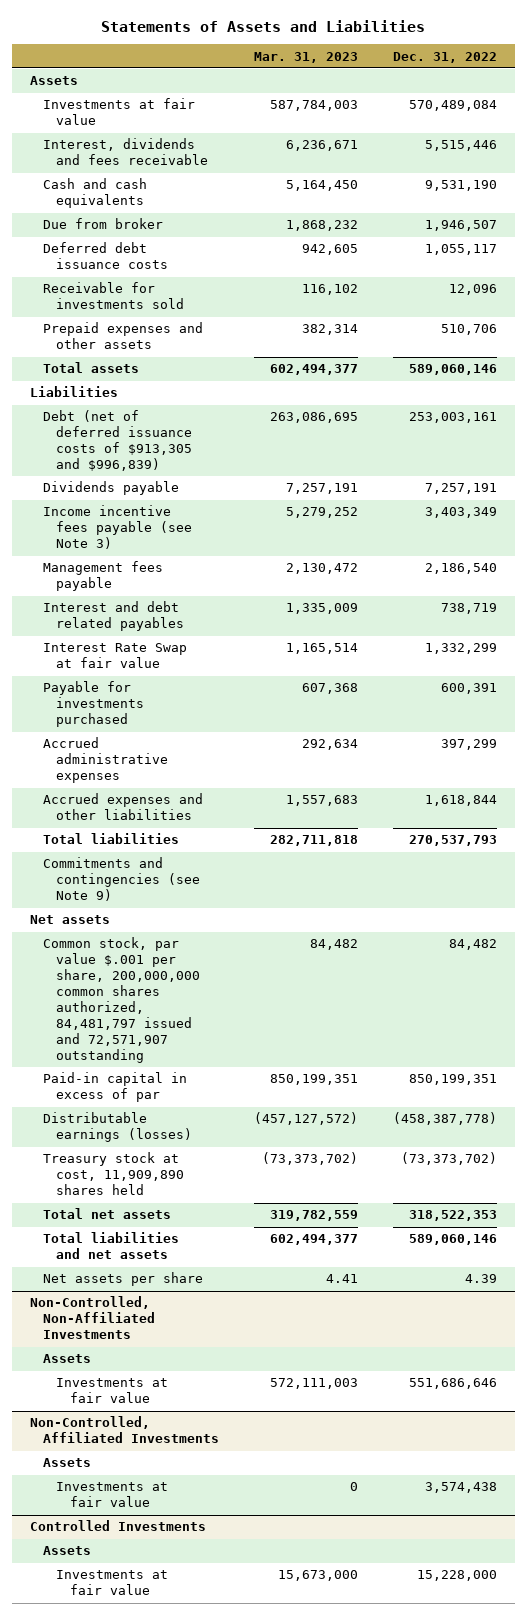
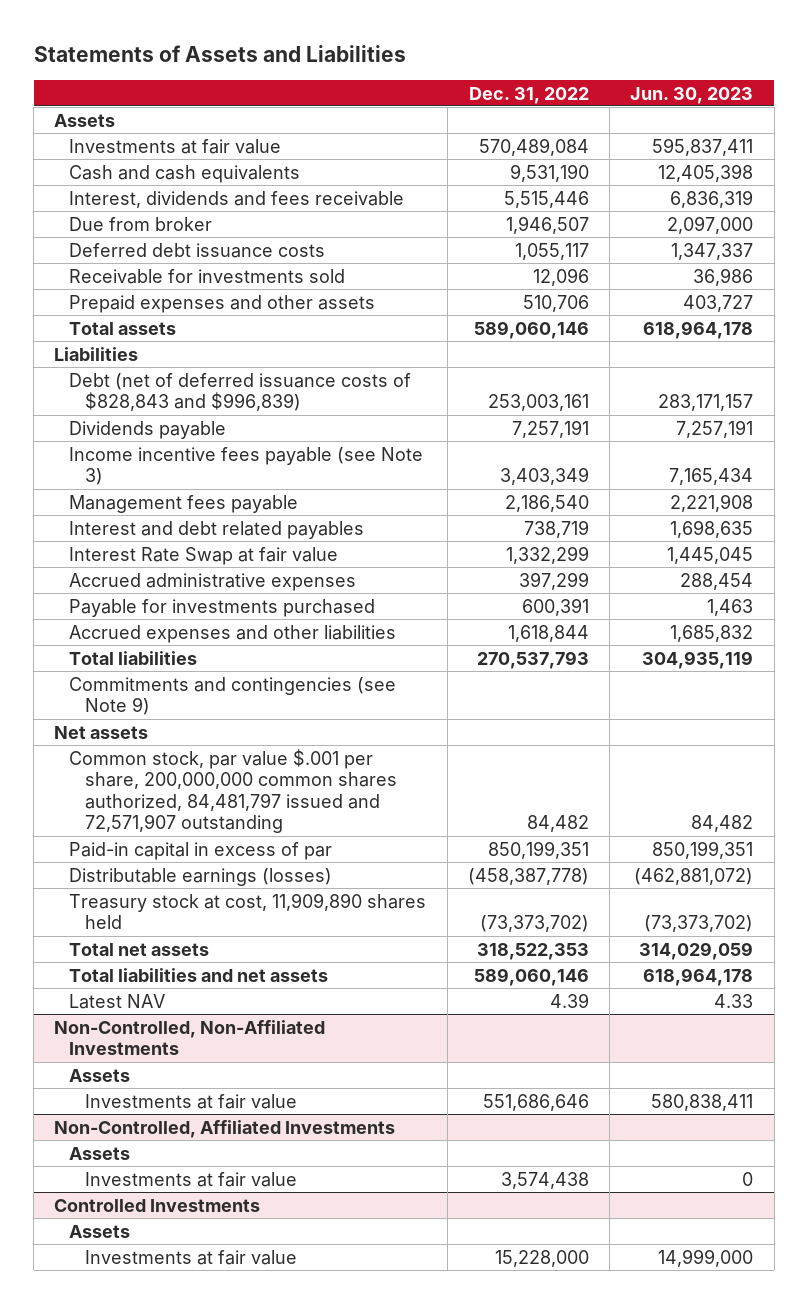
- | Mar. 31, 2023 | Dec. 31, 2022
+ | Dec. 31, 2022 | Jun. 30, 2023
moved down: Interest, dividends and fees receivable | 5,515,446 | 6,836,319
- Debt (net of deferred issuance costs of $913,305 and $996,839) | 263,086,695 | 253,003,161
+ Debt (net of deferred issuance costs of $828,843 and $996,839) | 253,003,161 | 283,171,157
moved down: Payable for investments purchased | 600,391 | 1,463
- Net assets per share | 4.41 | 4.39
+ Latest NAV | 4.39 | 4.33

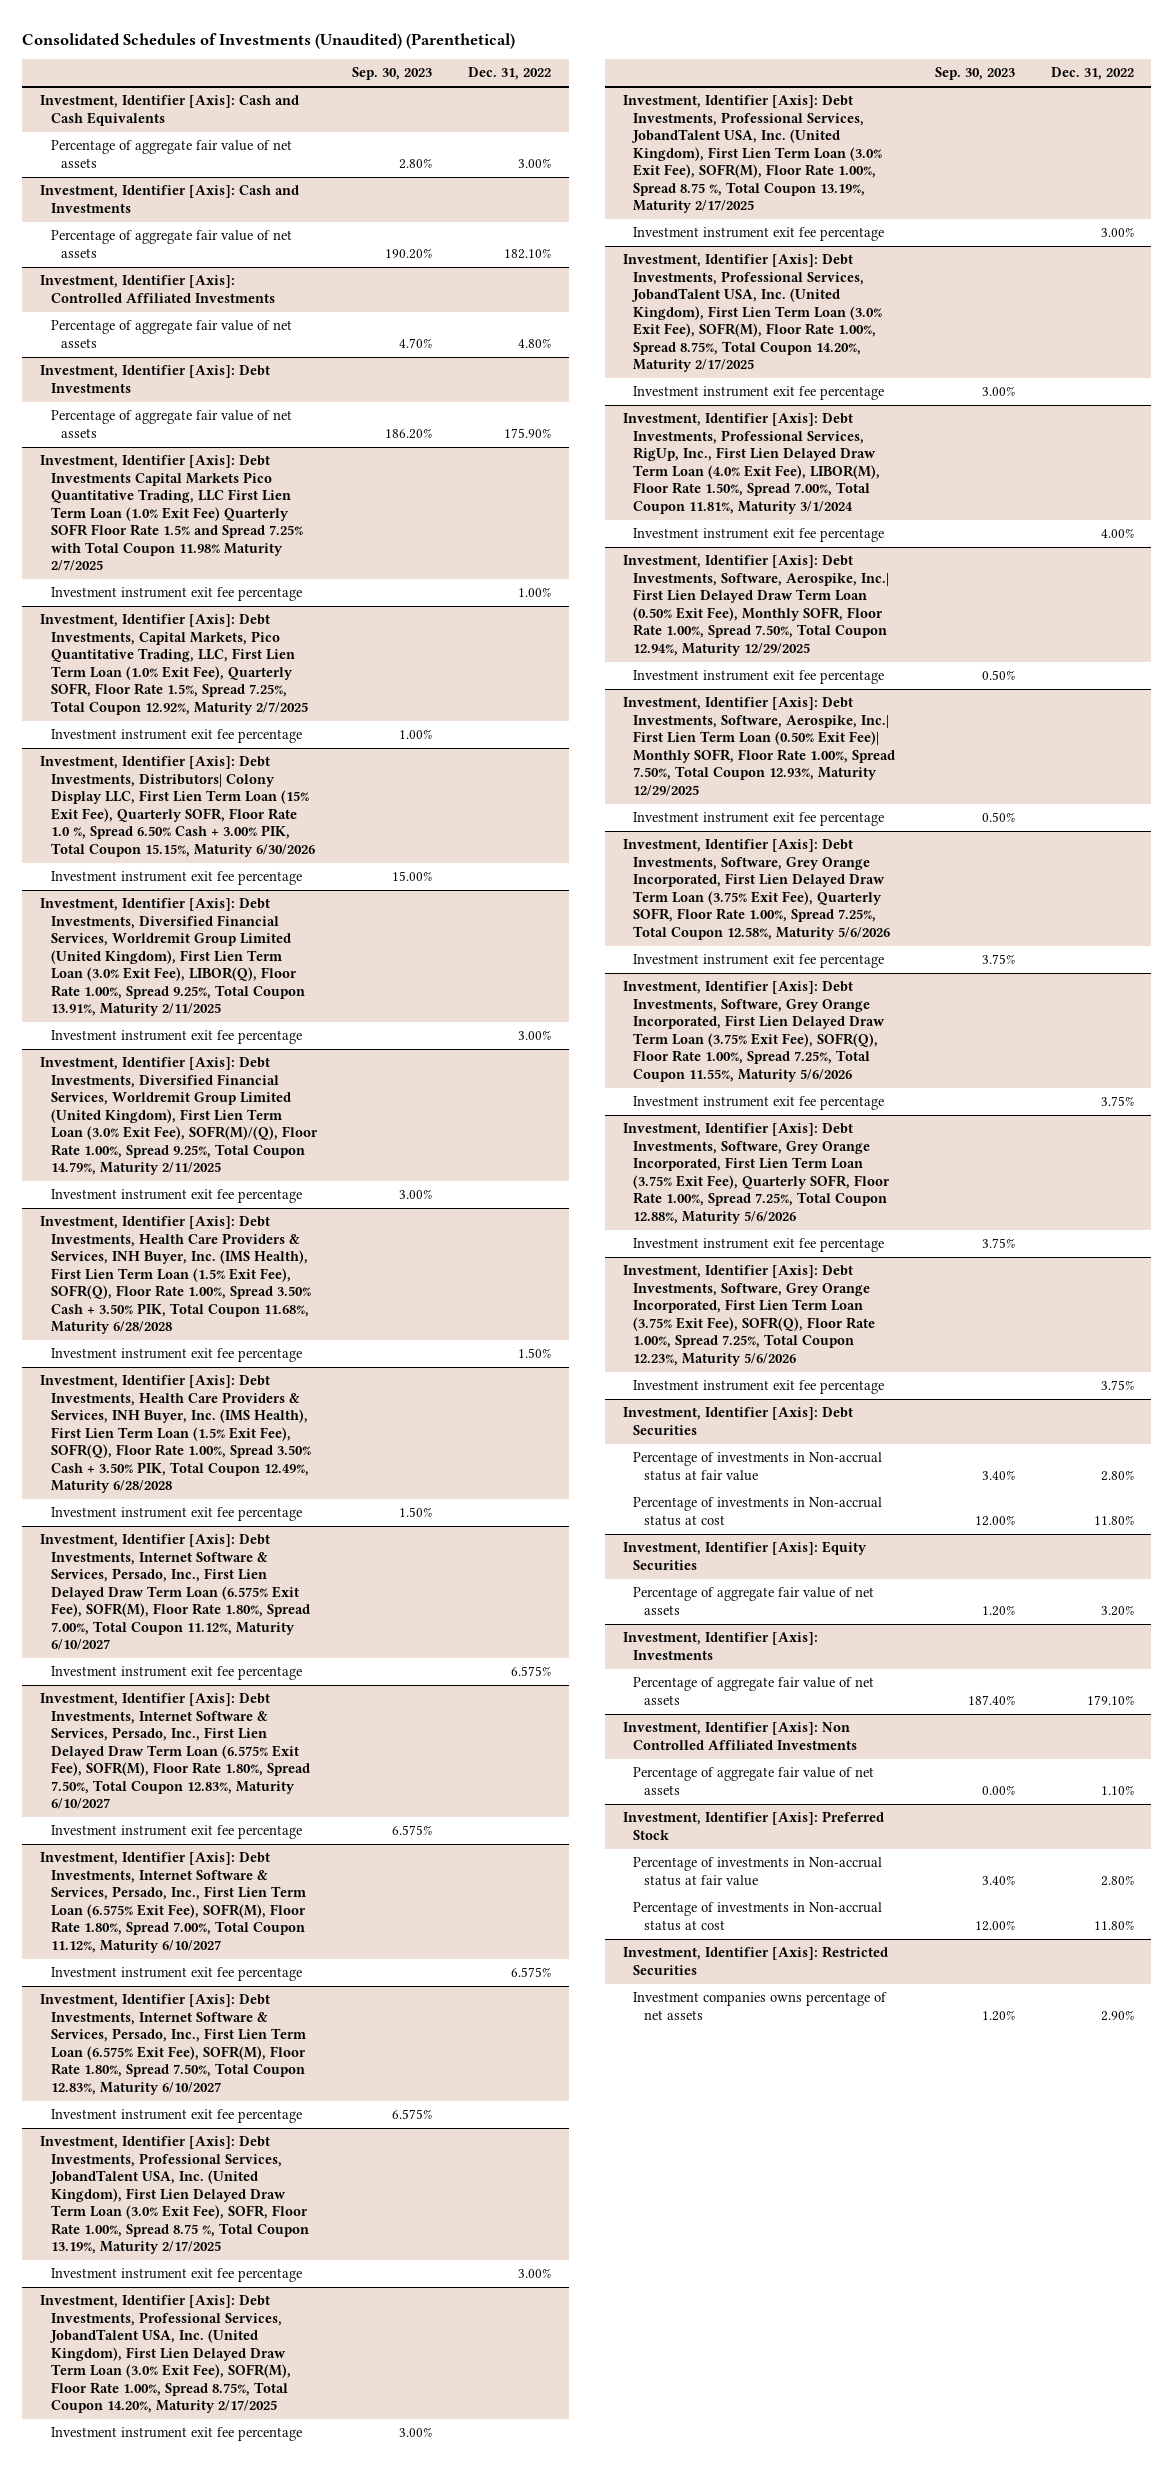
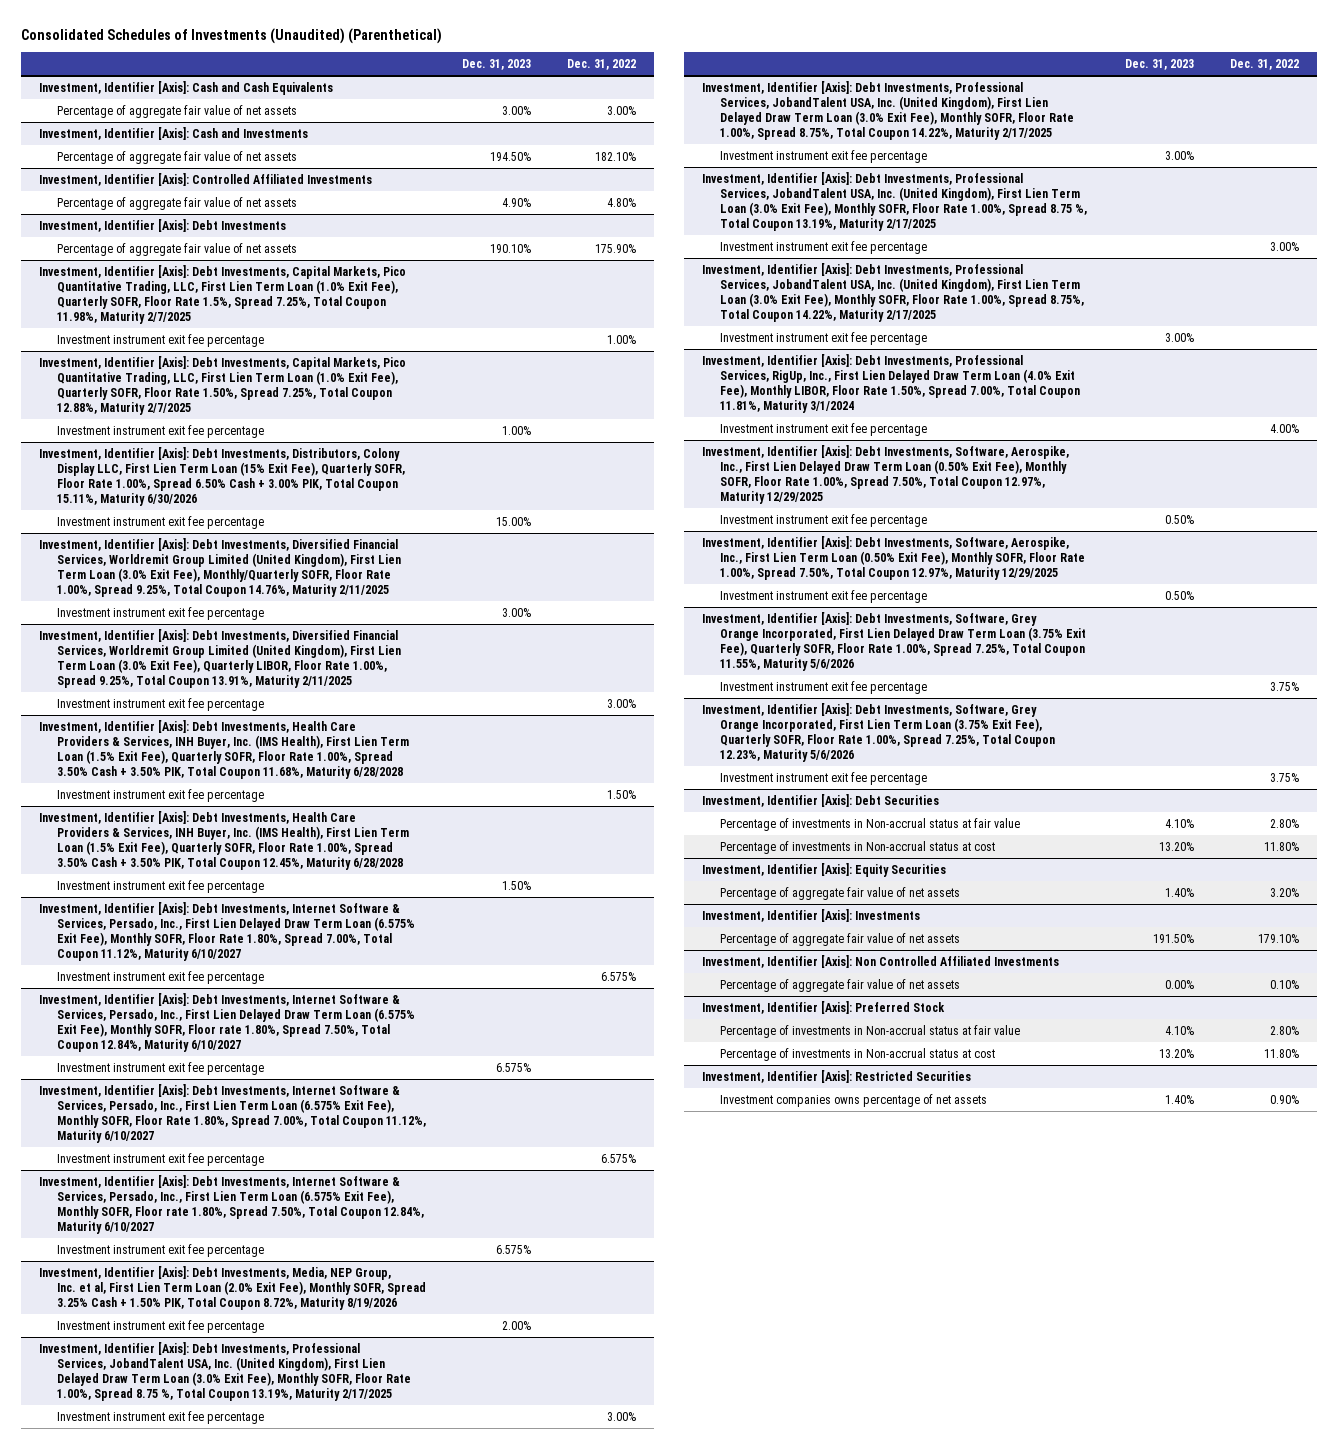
- | Sep. 30, 2023 | Dec. 31, 2022
+ | Dec. 31, 2023 | Dec. 31, 2022
- Investment, Identifier [Axis]: Debt Investments Capital Markets Pico Quantitative Trading, LLC First Lien Term Loan (1.0% Exit Fee) Quarterly SOFR Floor Rate 1.5% and Spread 7.25% with Total Coupon 11.98% Maturity 2/7/2025
+ Investment, Identifier [Axis]: Debt Investments, Capital Markets, Pico Quantitative Trading, LLC, First Lien Term Loan (1.0% Exit Fee), Quarterly SOFR, Floor Rate 1.5%, Spread 7.25%, Total Coupon 11.98%, Maturity 2/7/2025
- Investment, Identifier [Axis]: Debt Investments, Capital Markets, Pico Quantitative Trading, LLC, First Lien Term Loan (1.0% Exit Fee), Quarterly SOFR, Floor Rate 1.5%, Spread 7.25%, Total Coupon 12.92%, Maturity 2/7/2025
+ Investment, Identifier [Axis]: Debt Investments, Capital Markets, Pico Quantitative Trading, LLC, First Lien Term Loan (1.0% Exit Fee), Quarterly SOFR, Floor Rate 1.50%, Spread 7.25%, Total Coupon 12.88%, Maturity 2/7/2025
- Investment, Identifier [Axis]: Debt Investments, Distributors| Colony Display LLC, First Lien Term Loan (15% Exit Fee), Quarterly SOFR, Floor Rate 1.0 %, Spread 6.50% Cash + 3.00% PIK, Total Coupon 15.15%, Maturity 6/30/2026
+ Investment, Identifier [Axis]: Debt Investments, Distributors, Colony Display LLC, First Lien Term Loan (15% Exit Fee), Quarterly SOFR, Floor Rate 1.00%, Spread 6.50% Cash + 3.00% PIK, Total Coupon 15.11%, Maturity 6/30/2026
- Investment, Identifier [Axis]: Debt Investments, Diversified Financial Services, Worldremit Group Limited (United Kingdom), First Lien Term Loan (3.0% Exit Fee), LIBOR(Q), Floor Rate 1.00%, Spread 9.25%, Total Coupon 13.91%, Maturity 2/11/2025
- Investment instrument exit fee percentage | | 3.00%
- Investment, Identifier [Axis]: Debt Investments, Diversified Financial Services, Worldremit Group Limited (United Kingdom), First Lien Term Loan (3.0% Exit Fee), SOFR(M)/(Q), Floor Rate 1.00%, Spread 9.25%, Total Coupon 14.79%, Maturity 2/11/2025
+ Investment, Identifier [Axis]: Debt Investments, Diversified Financial Services, Worldremit Group Limited (United Kingdom), First Lien Term Loan (3.0% Exit Fee), Monthly/Quarterly SOFR, Floor Rate 1.00%, Spread 9.25%, Total Coupon 14.76%, Maturity 2/11/2025
- Investment, Identifier [Axis]: Debt Investments, Health Care Providers & Services, INH Buyer, Inc. (IMS Health), First Lien Term Loan (1.5% Exit Fee), SOFR(Q), Floor Rate 1.00%, Spread 3.50% Cash + 3.50% PIK, Total Coupon 11.68%, Maturity 6/28/2028
+ Investment, Identifier [Axis]: Debt Investments, Diversified Financial Services, Worldremit Group Limited (United Kingdom), First Lien Term Loan (3.0% Exit Fee), Quarterly LIBOR, Floor Rate 1.00%, Spread 9.25%, Total Coupon 13.91%, Maturity 2/11/2025
+ Investment instrument exit fee percentage | | 3.00%
+ Investment, Identifier [Axis]: Debt Investments, Health Care Providers & Services, INH Buyer, Inc. (IMS Health), First Lien Term Loan (1.5% Exit Fee), Quarterly SOFR, Floor Rate 1.00%, Spread 3.50% Cash + 3.50% PIK, Total Coupon 11.68%, Maturity 6/28/2028
- Investment, Identifier [Axis]: Debt Investments, Health Care Providers & Services, INH Buyer, Inc. (IMS Health), First Lien Term Loan (1.5% Exit Fee), SOFR(Q), Floor Rate 1.00%, Spread 3.50% Cash + 3.50% PIK, Total Coupon 12.49%, Maturity 6/28/2028
+ Investment, Identifier [Axis]: Debt Investments, Health Care Providers & Services, INH Buyer, Inc. (IMS Health), First Lien Term Loan (1.5% Exit Fee), Quarterly SOFR, Floor Rate 1.00%, Spread 3.50% Cash + 3.50% PIK, Total Coupon 12.45%, Maturity 6/28/2028
- Investment, Identifier [Axis]: Debt Investments, Internet Software & Services, Persado, Inc., First Lien Delayed Draw Term Loan (6.575% Exit Fee), SOFR(M), Floor Rate 1.80%, Spread 7.00%, Total Coupon 11.12%, Maturity 6/10/2027
+ Investment, Identifier [Axis]: Debt Investments, Internet Software & Services, Persado, Inc., First Lien Delayed Draw Term Loan (6.575% Exit Fee), Monthly SOFR, Floor Rate 1.80%, Spread 7.00%, Total Coupon 11.12%, Maturity 6/10/2027
- Investment, Identifier [Axis]: Debt Investments, Internet Software & Services, Persado, Inc., First Lien Delayed Draw Term Loan (6.575% Exit Fee), SOFR(M), Floor Rate 1.80%, Spread 7.50%, Total Coupon 12.83%, Maturity 6/10/2027
+ Investment, Identifier [Axis]: Debt Investments, Internet Software & Services, Persado, Inc., First Lien Delayed Draw Term Loan (6.575% Exit Fee), Monthly SOFR, Floor rate 1.80%, Spread 7.50%, Total Coupon 12.84%, Maturity 6/10/2027
- Investment, Identifier [Axis]: Debt Investments, Internet Software & Services, Persado, Inc., First Lien Term Loan (6.575% Exit Fee), SOFR(M), Floor Rate 1.80%, Spread 7.00%, Total Coupon 11.12%, Maturity 6/10/2027
+ Investment, Identifier [Axis]: Debt Investments, Internet Software & Services, Persado, Inc., First Lien Term Loan (6.575% Exit Fee), Monthly SOFR, Floor Rate 1.80%, Spread 7.00%, Total Coupon 11.12%, Maturity 6/10/2027
- Investment, Identifier [Axis]: Debt Investments, Internet Software & Services, Persado, Inc., First Lien Term Loan (6.575% Exit Fee), SOFR(M), Floor Rate 1.80%, Spread 7.50%, Total Coupon 12.83%, Maturity 6/10/2027
+ Investment, Identifier [Axis]: Debt Investments, Internet Software & Services, Persado, Inc., First Lien Term Loan (6.575% Exit Fee), Monthly SOFR, Floor rate 1.80%, Spread 7.50%, Total Coupon 12.84%, Maturity 6/10/2027
- Investment, Identifier [Axis]: Debt Investments, Professional Services, JobandTalent USA, Inc. (United Kingdom), First Lien Delayed Draw Term Loan (3.0% Exit Fee), SOFR, Floor Rate 1.00%, Spread 8.75 %, Total Coupon 13.19%, Maturity 2/17/2025
+ Investment, Identifier [Axis]: Debt Investments, Media, NEP Group, Inc. et al, First Lien Term Loan (2.0% Exit Fee), Monthly SOFR, Spread 3.25% Cash + 1.50% PIK, Total Coupon 8.72%, Maturity 8/19/2026
+ Investment instrument exit fee percentage | 2.00% |
+ Investment, Identifier [Axis]: Debt Investments, Professional Services, JobandTalent USA, Inc. (United Kingdom), First Lien Delayed Draw Term Loan (3.0% Exit Fee), Monthly SOFR, Floor Rate 1.00%, Spread 8.75 %, Total Coupon 13.19%, Maturity 2/17/2025
- Investment, Identifier [Axis]: Debt Investments, Professional Services, JobandTalent USA, Inc. (United Kingdom), First Lien Delayed Draw Term Loan (3.0% Exit Fee), SOFR(M), Floor Rate 1.00%, Spread 8.75%, Total Coupon 14.20%, Maturity 2/17/2025
+ Investment, Identifier [Axis]: Debt Investments, Professional Services, JobandTalent USA, Inc. (United Kingdom), First Lien Delayed Draw Term Loan (3.0% Exit Fee), Monthly SOFR, Floor Rate 1.00%, Spread 8.75%, Total Coupon 14.22%, Maturity 2/17/2025
- Investment, Identifier [Axis]: Debt Investments, Professional Services, JobandTalent USA, Inc. (United Kingdom), First Lien Term Loan (3.0% Exit Fee), SOFR(M), Floor Rate 1.00%, Spread 8.75 %, Total Coupon 13.19%, Maturity 2/17/2025
+ Investment, Identifier [Axis]: Debt Investments, Professional Services, JobandTalent USA, Inc. (United Kingdom), First Lien Term Loan (3.0% Exit Fee), Monthly SOFR, Floor Rate 1.00%, Spread 8.75 %, Total Coupon 13.19%, Maturity 2/17/2025
- Investment, Identifier [Axis]: Debt Investments, Professional Services, JobandTalent USA, Inc. (United Kingdom), First Lien Term Loan (3.0% Exit Fee), SOFR(M), Floor Rate 1.00%, Spread 8.75%, Total Coupon 14.20%, Maturity 2/17/2025
+ Investment, Identifier [Axis]: Debt Investments, Professional Services, JobandTalent USA, Inc. (United Kingdom), First Lien Term Loan (3.0% Exit Fee), Monthly SOFR, Floor Rate 1.00%, Spread 8.75%, Total Coupon 14.22%, Maturity 2/17/2025
- Investment, Identifier [Axis]: Debt Investments, Professional Services, RigUp, Inc., First Lien Delayed Draw Term Loan (4.0% Exit Fee), LIBOR(M), Floor Rate 1.50%, Spread 7.00%, Total Coupon 11.81%, Maturity 3/1/2024
+ Investment, Identifier [Axis]: Debt Investments, Professional Services, RigUp, Inc., First Lien Delayed Draw Term Loan (4.0% Exit Fee), Monthly LIBOR, Floor Rate 1.50%, Spread 7.00%, Total Coupon 11.81%, Maturity 3/1/2024
- Investment, Identifier [Axis]: Debt Investments, Software, Aerospike, Inc.| First Lien Delayed Draw Term Loan (0.50% Exit Fee), Monthly SOFR, Floor Rate 1.00%, Spread 7.50%, Total Coupon 12.94%, Maturity 12/29/2025
- Investment instrument exit fee percentage | 0.50% |
- Investment, Identifier [Axis]: Debt Investments, Software, Aerospike, Inc.| First Lien Term Loan (0.50% Exit Fee)| Monthly SOFR, Floor Rate 1.00%, Spread 7.50%, Total Coupon 12.93%, Maturity 12/29/2025
+ Investment, Identifier [Axis]: Debt Investments, Software, Aerospike, Inc., First Lien Delayed Draw Term Loan (0.50% Exit Fee), Monthly SOFR, Floor Rate 1.00%, Spread 7.50%, Total Coupon 12.97%, Maturity 12/29/2025
- Investment, Identifier [Axis]: Debt Investments, Software, Grey Orange Incorporated, First Lien Delayed Draw Term Loan (3.75% Exit Fee), Quarterly SOFR, Floor Rate 1.00%, Spread 7.25%, Total Coupon 12.58%, Maturity 5/6/2026
+ Investment, Identifier [Axis]: Debt Investments, Software, Aerospike, Inc., First Lien Term Loan (0.50% Exit Fee), Monthly SOFR, Floor Rate 1.00%, Spread 7.50%, Total Coupon 12.97%, Maturity 12/29/2025
- Investment, Identifier [Axis]: Debt Investments, Software, Grey Orange Incorporated, First Lien Delayed Draw Term Loan (3.75% Exit Fee), SOFR(Q), Floor Rate 1.00%, Spread 7.25%, Total Coupon 11.55%, Maturity 5/6/2026
+ Investment, Identifier [Axis]: Debt Investments, Software, Grey Orange Incorporated, First Lien Delayed Draw Term Loan (3.75% Exit Fee), Quarterly SOFR, Floor Rate 1.00%, Spread 7.25%, Total Coupon 11.55%, Maturity 5/6/2026
- Investment, Identifier [Axis]: Debt Investments, Software, Grey Orange Incorporated, First Lien Term Loan (3.75% Exit Fee), Quarterly SOFR, Floor Rate 1.00%, Spread 7.25%, Total Coupon 12.88%, Maturity 5/6/2026
- Investment instrument exit fee percentage | 3.75% |
- Investment, Identifier [Axis]: Debt Investments, Software, Grey Orange Incorporated, First Lien Term Loan (3.75% Exit Fee), SOFR(Q), Floor Rate 1.00%, Spread 7.25%, Total Coupon 12.23%, Maturity 5/6/2026
+ Investment, Identifier [Axis]: Debt Investments, Software, Grey Orange Incorporated, First Lien Term Loan (3.75% Exit Fee), Quarterly SOFR, Floor Rate 1.00%, Spread 7.25%, Total Coupon 12.23%, Maturity 5/6/2026
@ Investment, Identifier [Axis]: Non Controlled Affiliated Investments
- Percentage of aggregate fair value of net assets | 0.00% | 1.10%
+ Percentage of aggregate fair value of net assets | 0.00% | 0.10%
@ Investment, Identifier [Axis]: Restricted Securities
- Investment companies owns percentage of net assets | 1.20% | 2.90%
+ Investment companies owns percentage of net assets | 1.40% | 0.90%

